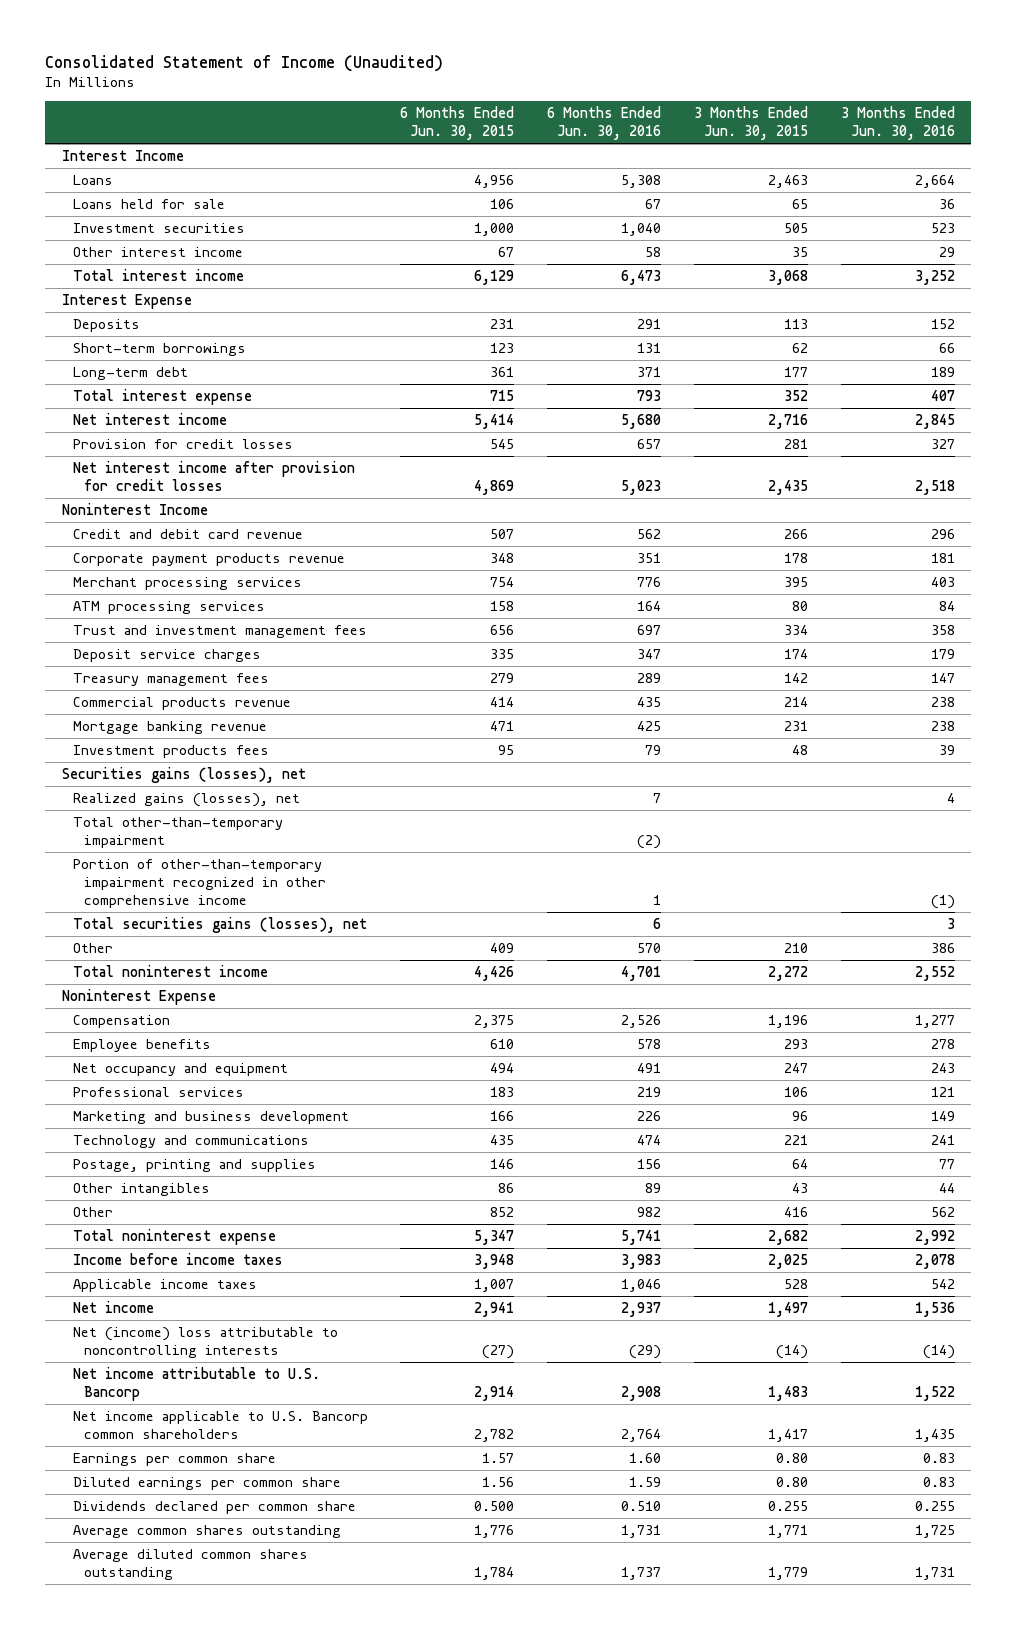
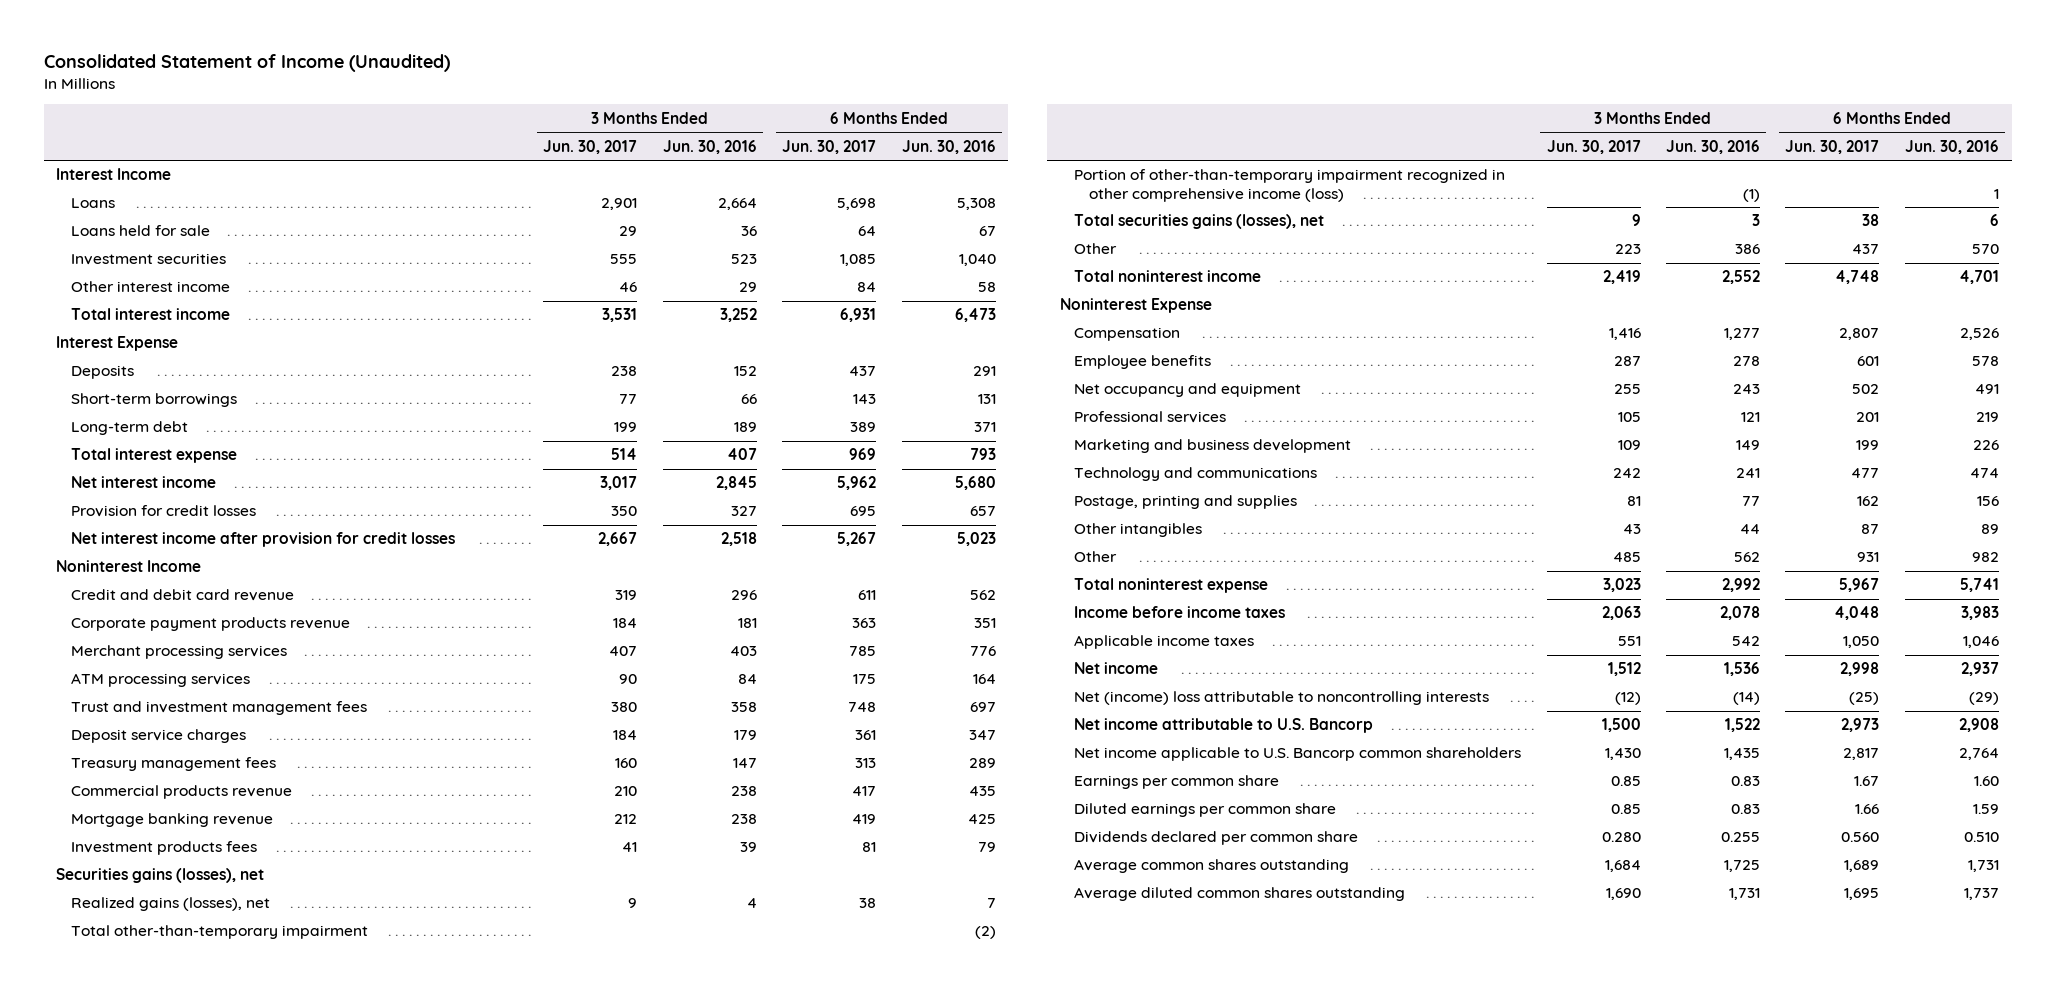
- | 6 Months Ended Jun. 30, 2015 | 6 Months Ended Jun. 30, 2016 | 3 Months Ended Jun. 30, 2015 | 3 Months Ended Jun. 30, 2016
+ | 3 Months Ended Jun. 30, 2017 | 3 Months Ended Jun. 30, 2016 | 6 Months Ended Jun. 30, 2017 | 6 Months Ended Jun. 30, 2016
- Portion of other-than-temporary impairment recognized in other comprehensive income | | 1 | | (1)
+ Portion of other-than-temporary impairment recognized in other comprehensive income (loss) | | (1) | | 1

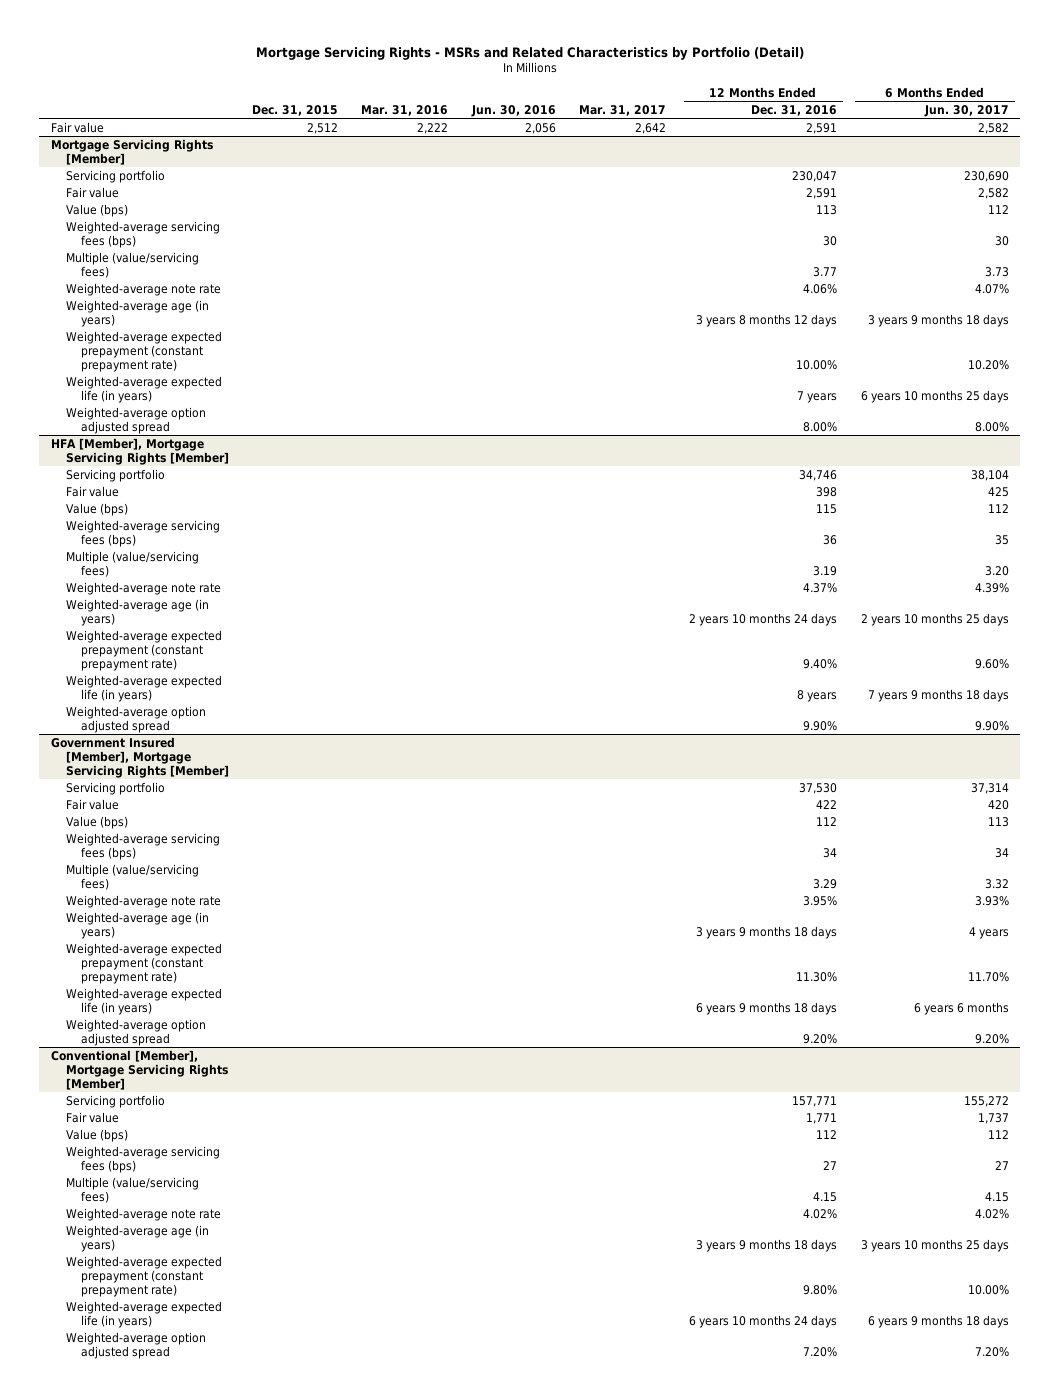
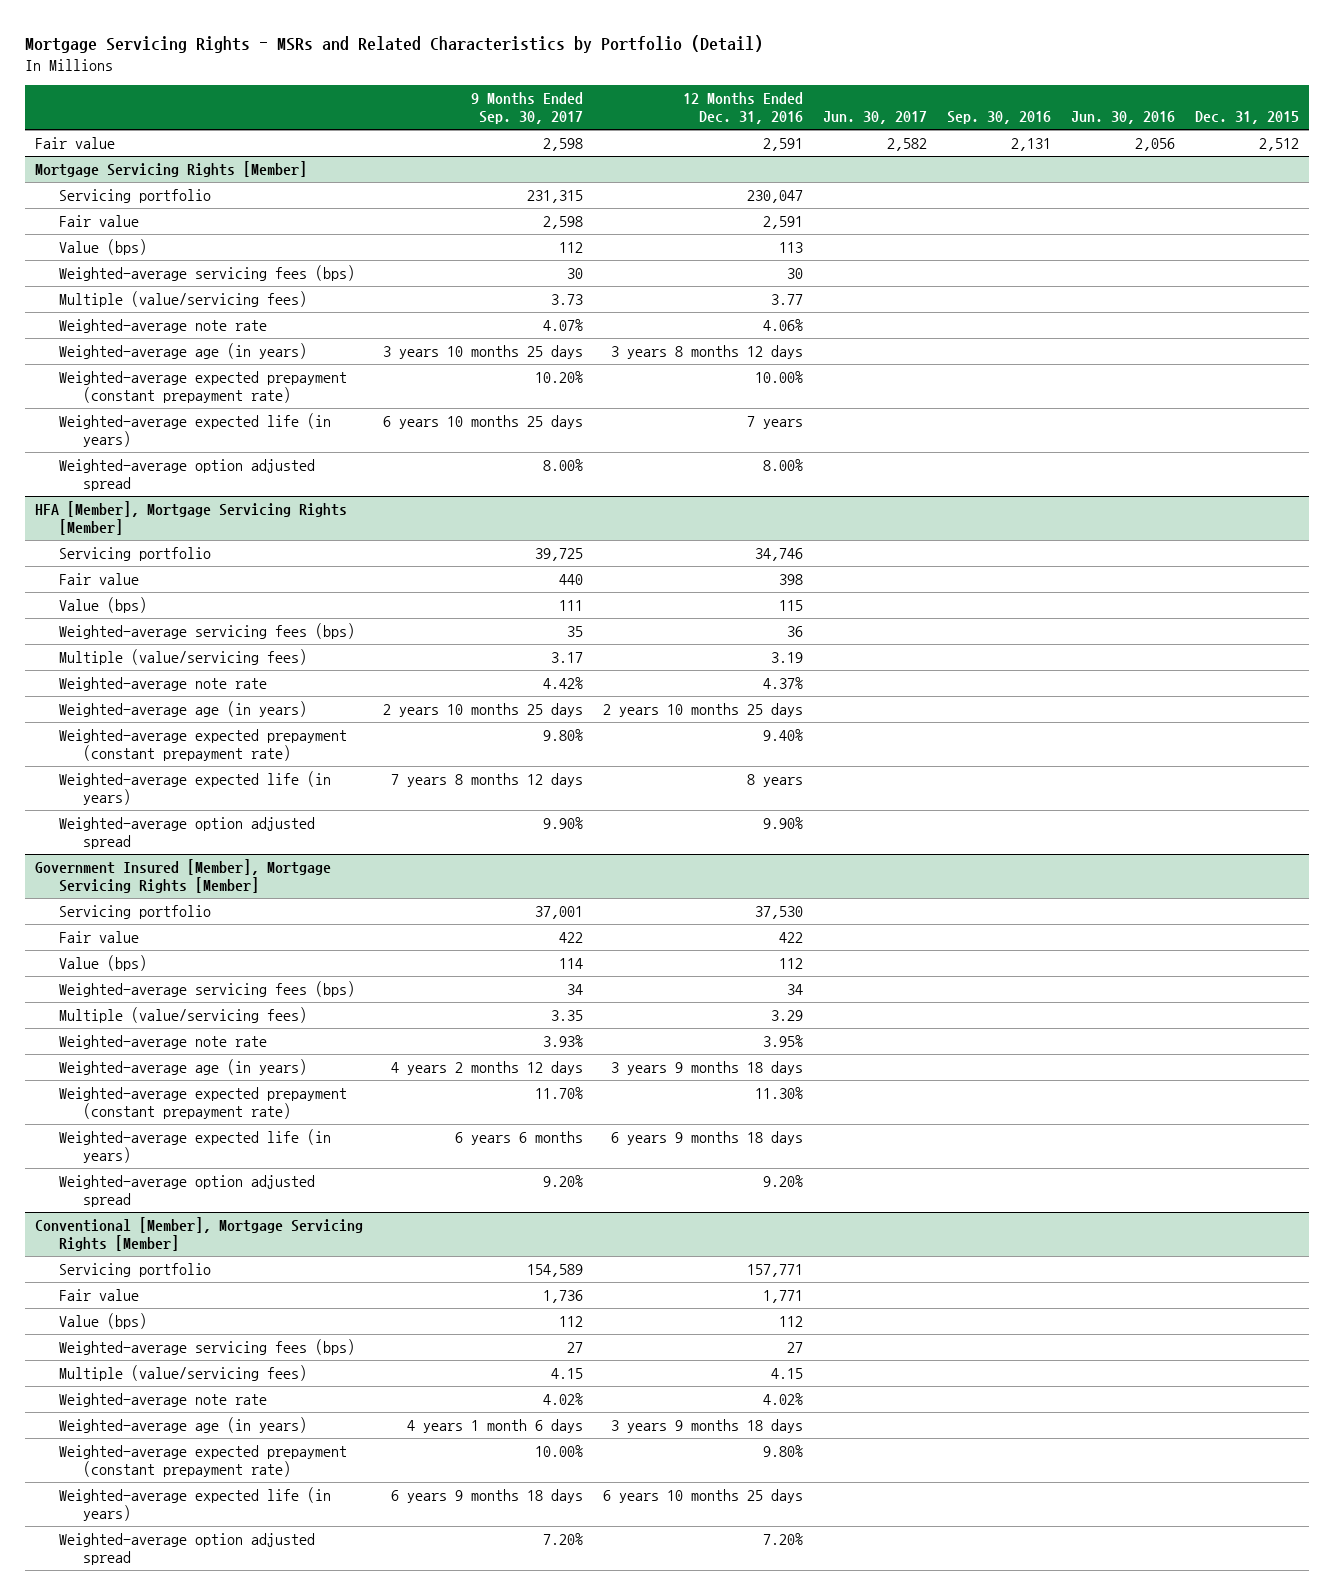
- | Dec. 31, 2015 | Mar. 31, 2016 | Jun. 30, 2016 | Mar. 31, 2017 | 12 Months Ended Dec. 31, 2016 | 6 Months Ended Jun. 30, 2017
+ | 9 Months Ended Sep. 30, 2017 | 12 Months Ended Dec. 31, 2016 | Jun. 30, 2017 | Sep. 30, 2016 | Jun. 30, 2016 | Dec. 31, 2015
@ HFA [Member], Mortgage Servicing Rights [Member]
- Weighted-average age (in years) | | | | | 2 years 10 months 24 days | 2 years 10 months 25 days
+ Weighted-average age (in years) | 2 years 10 months 25 days | 2 years 10 months 25 days | | | |
@ Conventional [Member], Mortgage Servicing Rights [Member]
- Weighted-average expected life (in years) | | | | | 6 years 10 months 24 days | 6 years 9 months 18 days
+ Weighted-average expected life (in years) | 6 years 9 months 18 days | 6 years 10 months 25 days | | | |

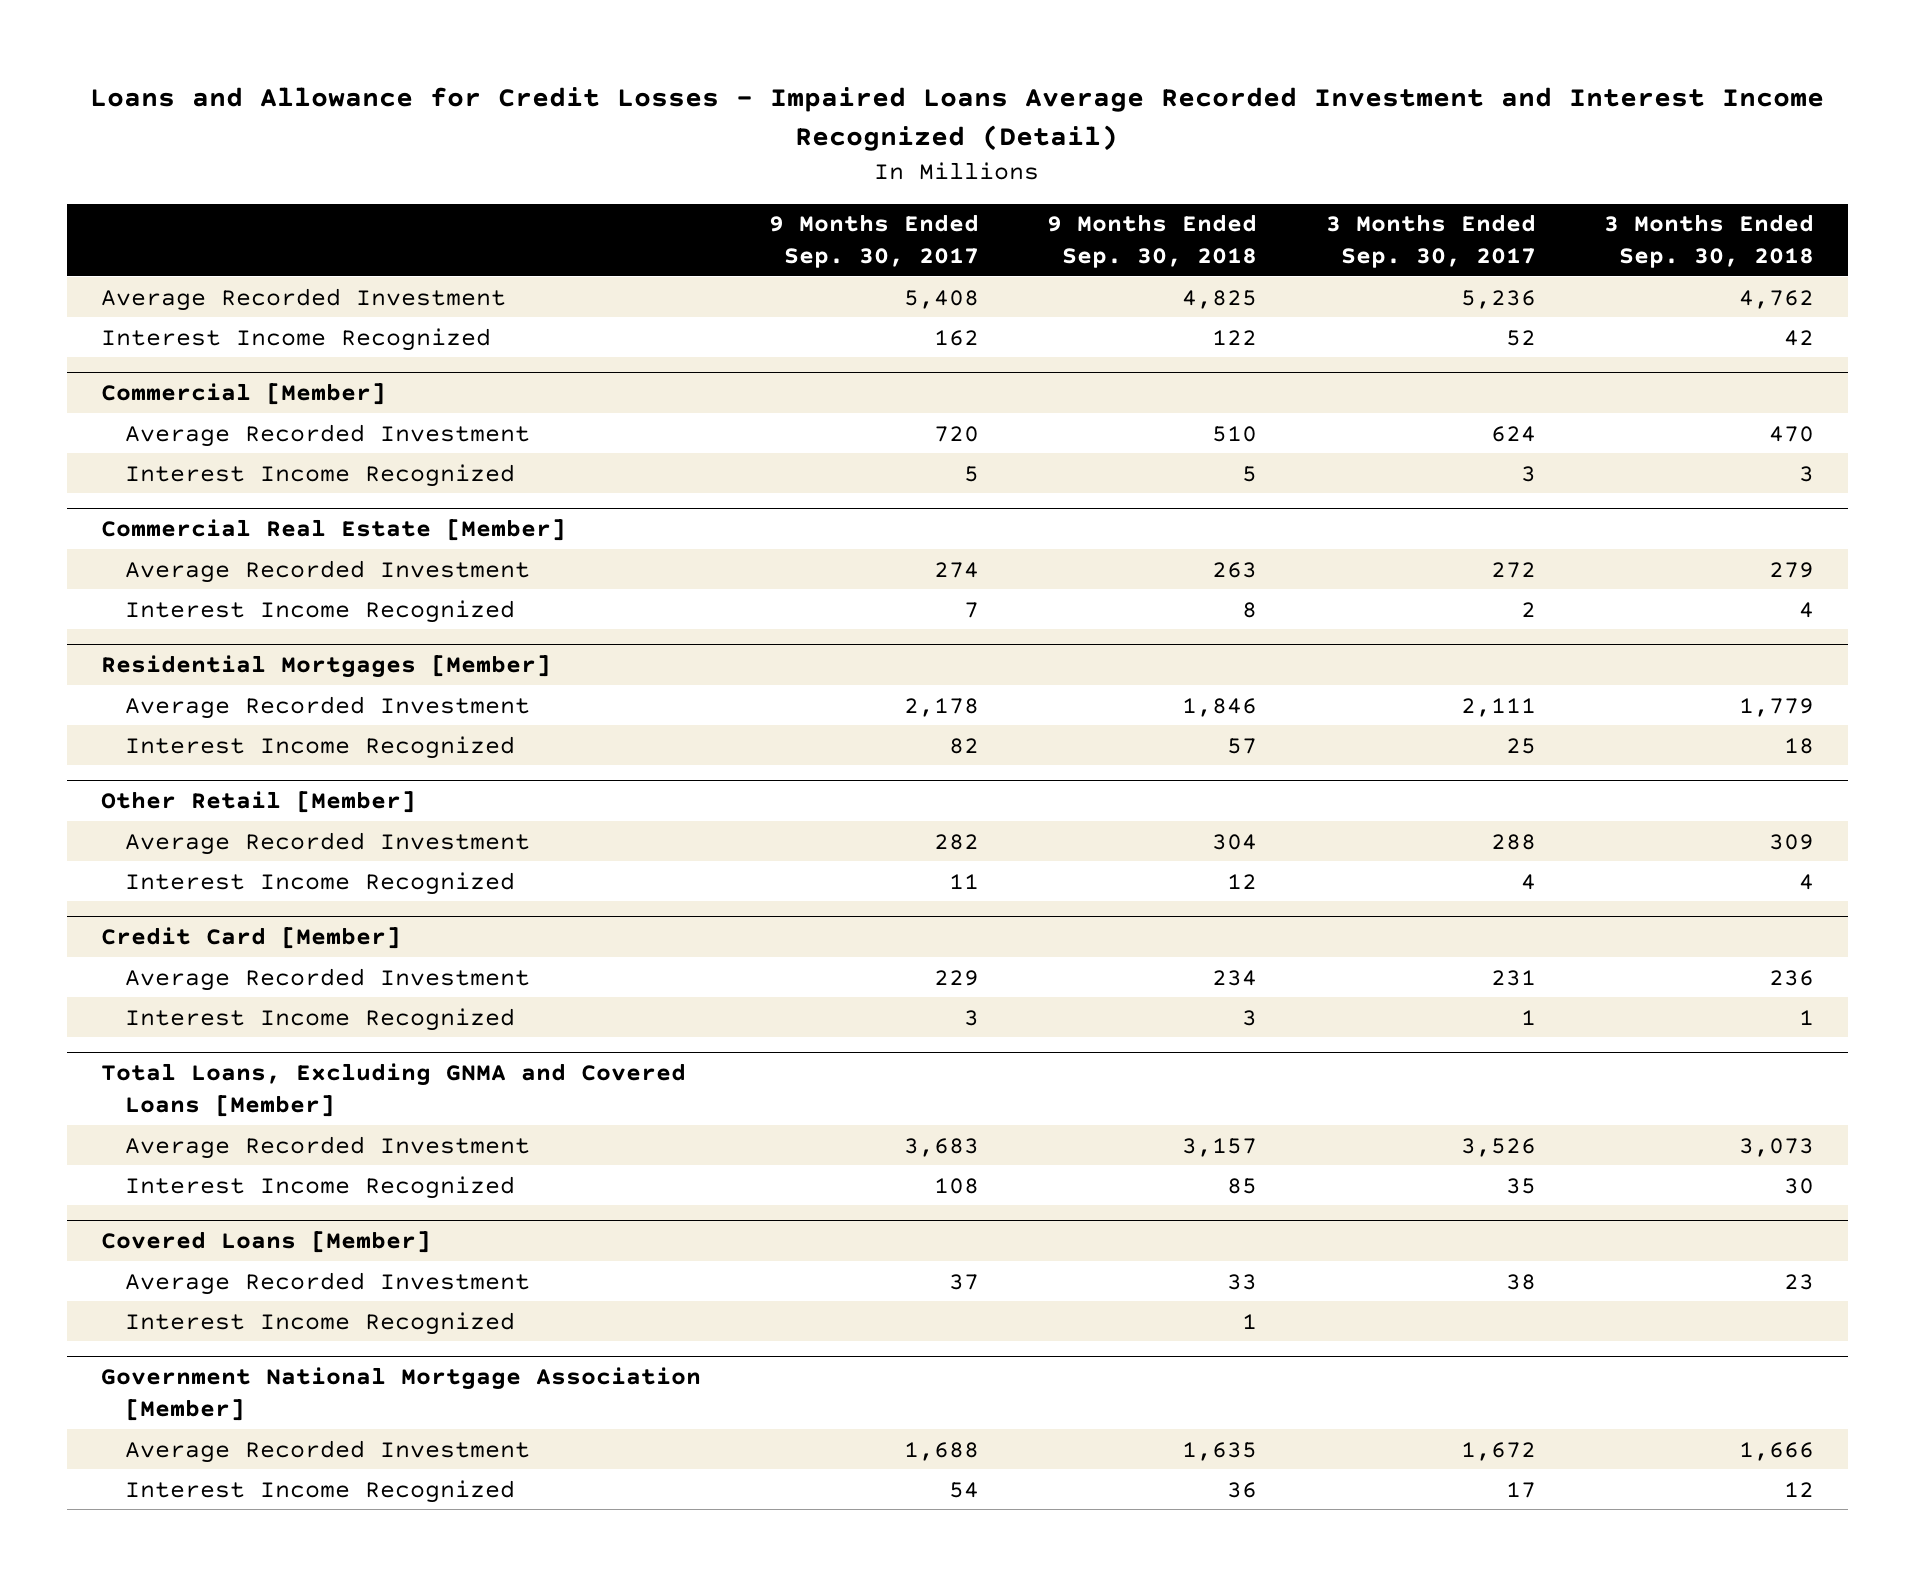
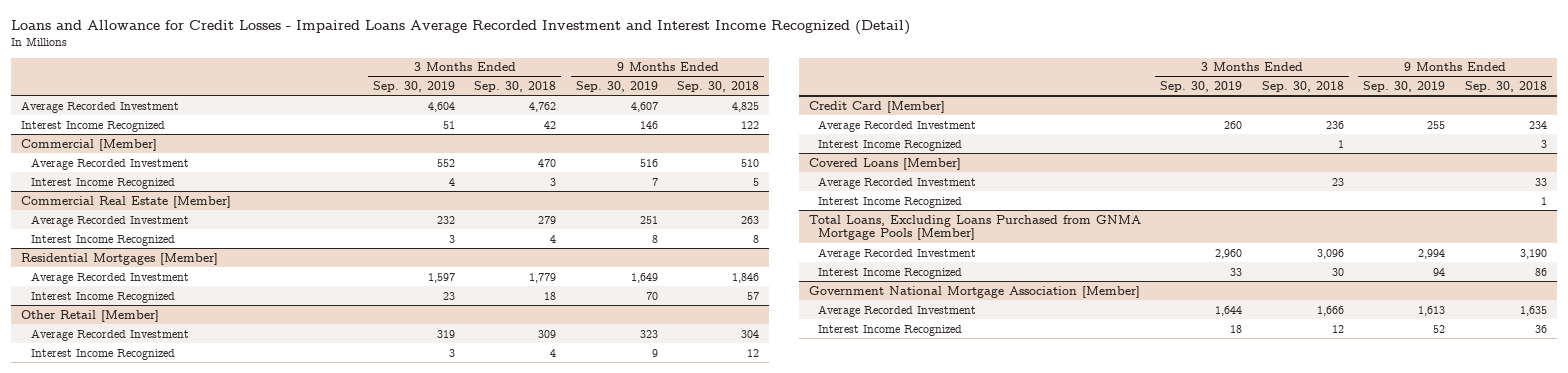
- | 9 Months Ended Sep. 30, 2017 | 9 Months Ended Sep. 30, 2018 | 3 Months Ended Sep. 30, 2017 | 3 Months Ended Sep. 30, 2018
+ | 3 Months Ended Sep. 30, 2019 | 3 Months Ended Sep. 30, 2018 | 9 Months Ended Sep. 30, 2019 | 9 Months Ended Sep. 30, 2018
- Total Loans, Excluding GNMA and Covered Loans [Member]
- Average Recorded Investment | 3,683 | 3,157 | 3,526 | 3,073
- Interest Income Recognized | 108 | 85 | 35 | 30
+ Total Loans, Excluding Loans Purchased from GNMA Mortgage Pools [Member]
+ Average Recorded Investment | 2,960 | 3,096 | 2,994 | 3,190
+ Interest Income Recognized | 33 | 30 | 94 | 86

